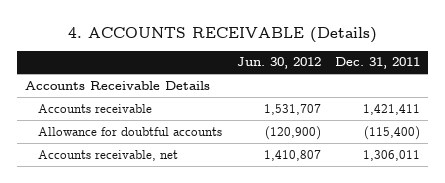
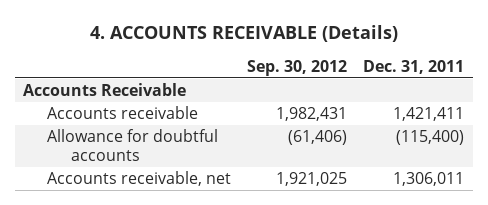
- | Jun. 30, 2012 | Dec. 31, 2011
+ | Sep. 30, 2012 | Dec. 31, 2011
- Accounts Receivable Details
+ Accounts Receivable

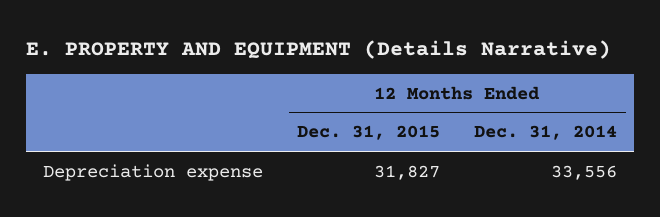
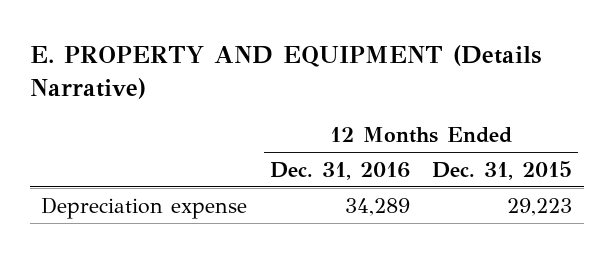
- | 12 Months Ended Dec. 31, 2015 | 12 Months Ended Dec. 31, 2014
+ | 12 Months Ended Dec. 31, 2016 | 12 Months Ended Dec. 31, 2015
- Depreciation expense | 31,827 | 33,556
+ Depreciation expense | 34,289 | 29,223

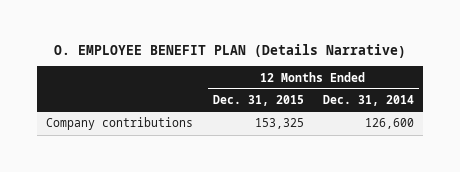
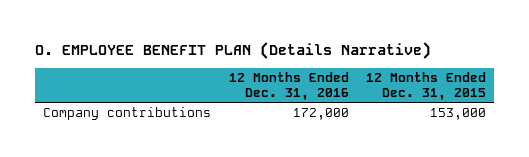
- | 12 Months Ended Dec. 31, 2015 | 12 Months Ended Dec. 31, 2014
+ | 12 Months Ended Dec. 31, 2016 | 12 Months Ended Dec. 31, 2015
- Company contributions | 153,325 | 126,600
+ Company contributions | 172,000 | 153,000

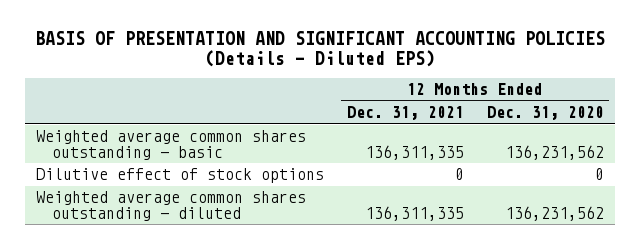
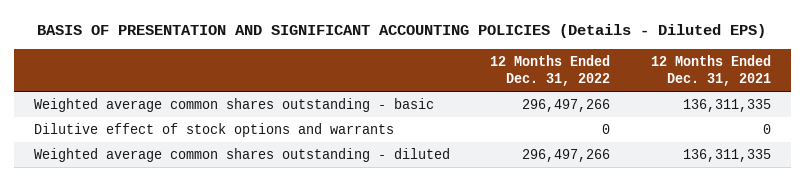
- | 12 Months Ended Dec. 31, 2021 | 12 Months Ended Dec. 31, 2020
+ | 12 Months Ended Dec. 31, 2022 | 12 Months Ended Dec. 31, 2021
- Dilutive effect of stock options | 0 | 0
+ Dilutive effect of stock options and warrants | 0 | 0

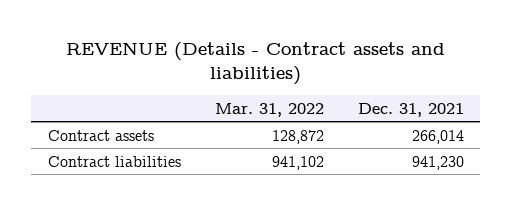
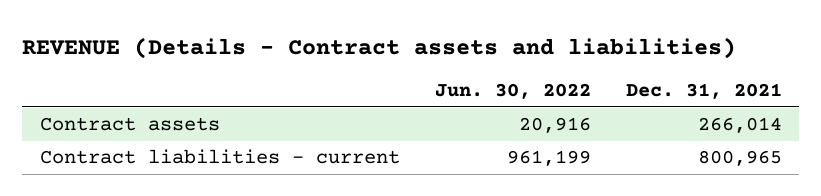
- | Mar. 31, 2022 | Dec. 31, 2021
+ | Jun. 30, 2022 | Dec. 31, 2021
- Contract liabilities | 941,102 | 941,230
+ Contract liabilities - current | 961,199 | 800,965

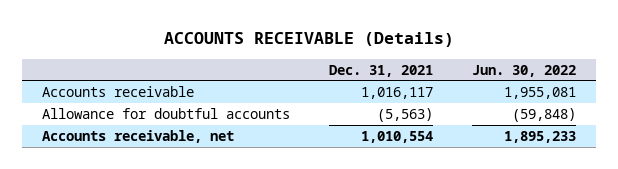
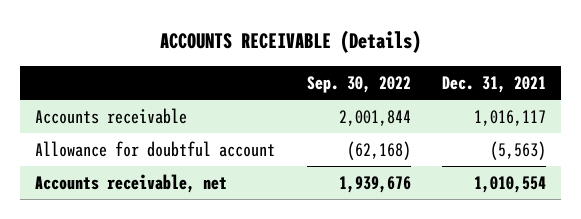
- | Dec. 31, 2021 | Jun. 30, 2022
+ | Sep. 30, 2022 | Dec. 31, 2021
- Allowance for doubtful accounts | (5,563) | (59,848)
+ Allowance for doubtful account | (62,168) | (5,563)

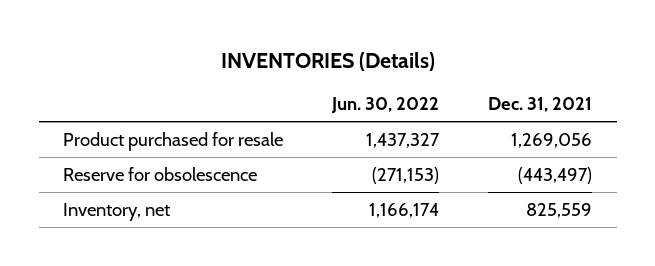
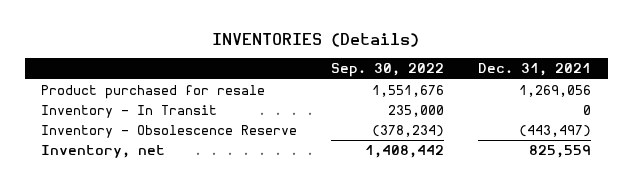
- | Jun. 30, 2022 | Dec. 31, 2021
+ | Sep. 30, 2022 | Dec. 31, 2021
- Reserve for obsolescence | (271,153) | (443,497)
+ Inventory - In Transit | 235,000 | 0
+ Inventory - Obsolescence Reserve | (378,234) | (443,497)

